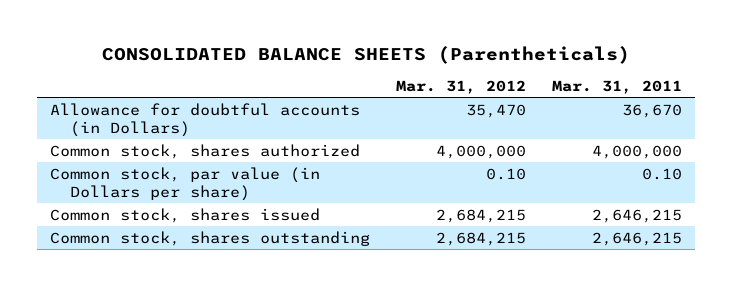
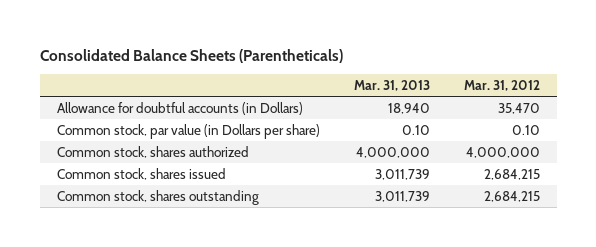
- CONSOLIDATED BALANCE SHEETS (Parentheticals)
+ Consolidated Balance Sheets (Parentheticals)
- | Mar. 31, 2012 | Mar. 31, 2011
+ | Mar. 31, 2013 | Mar. 31, 2012
moved down: Common stock, shares authorized | 4,000,000 | 4,000,000

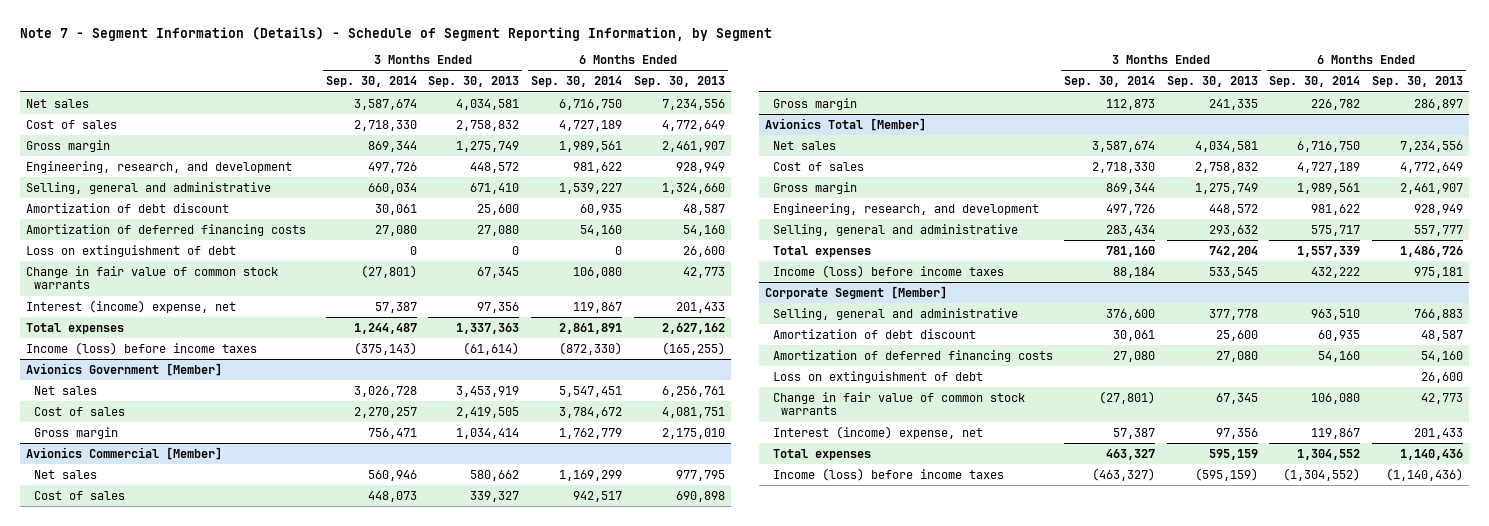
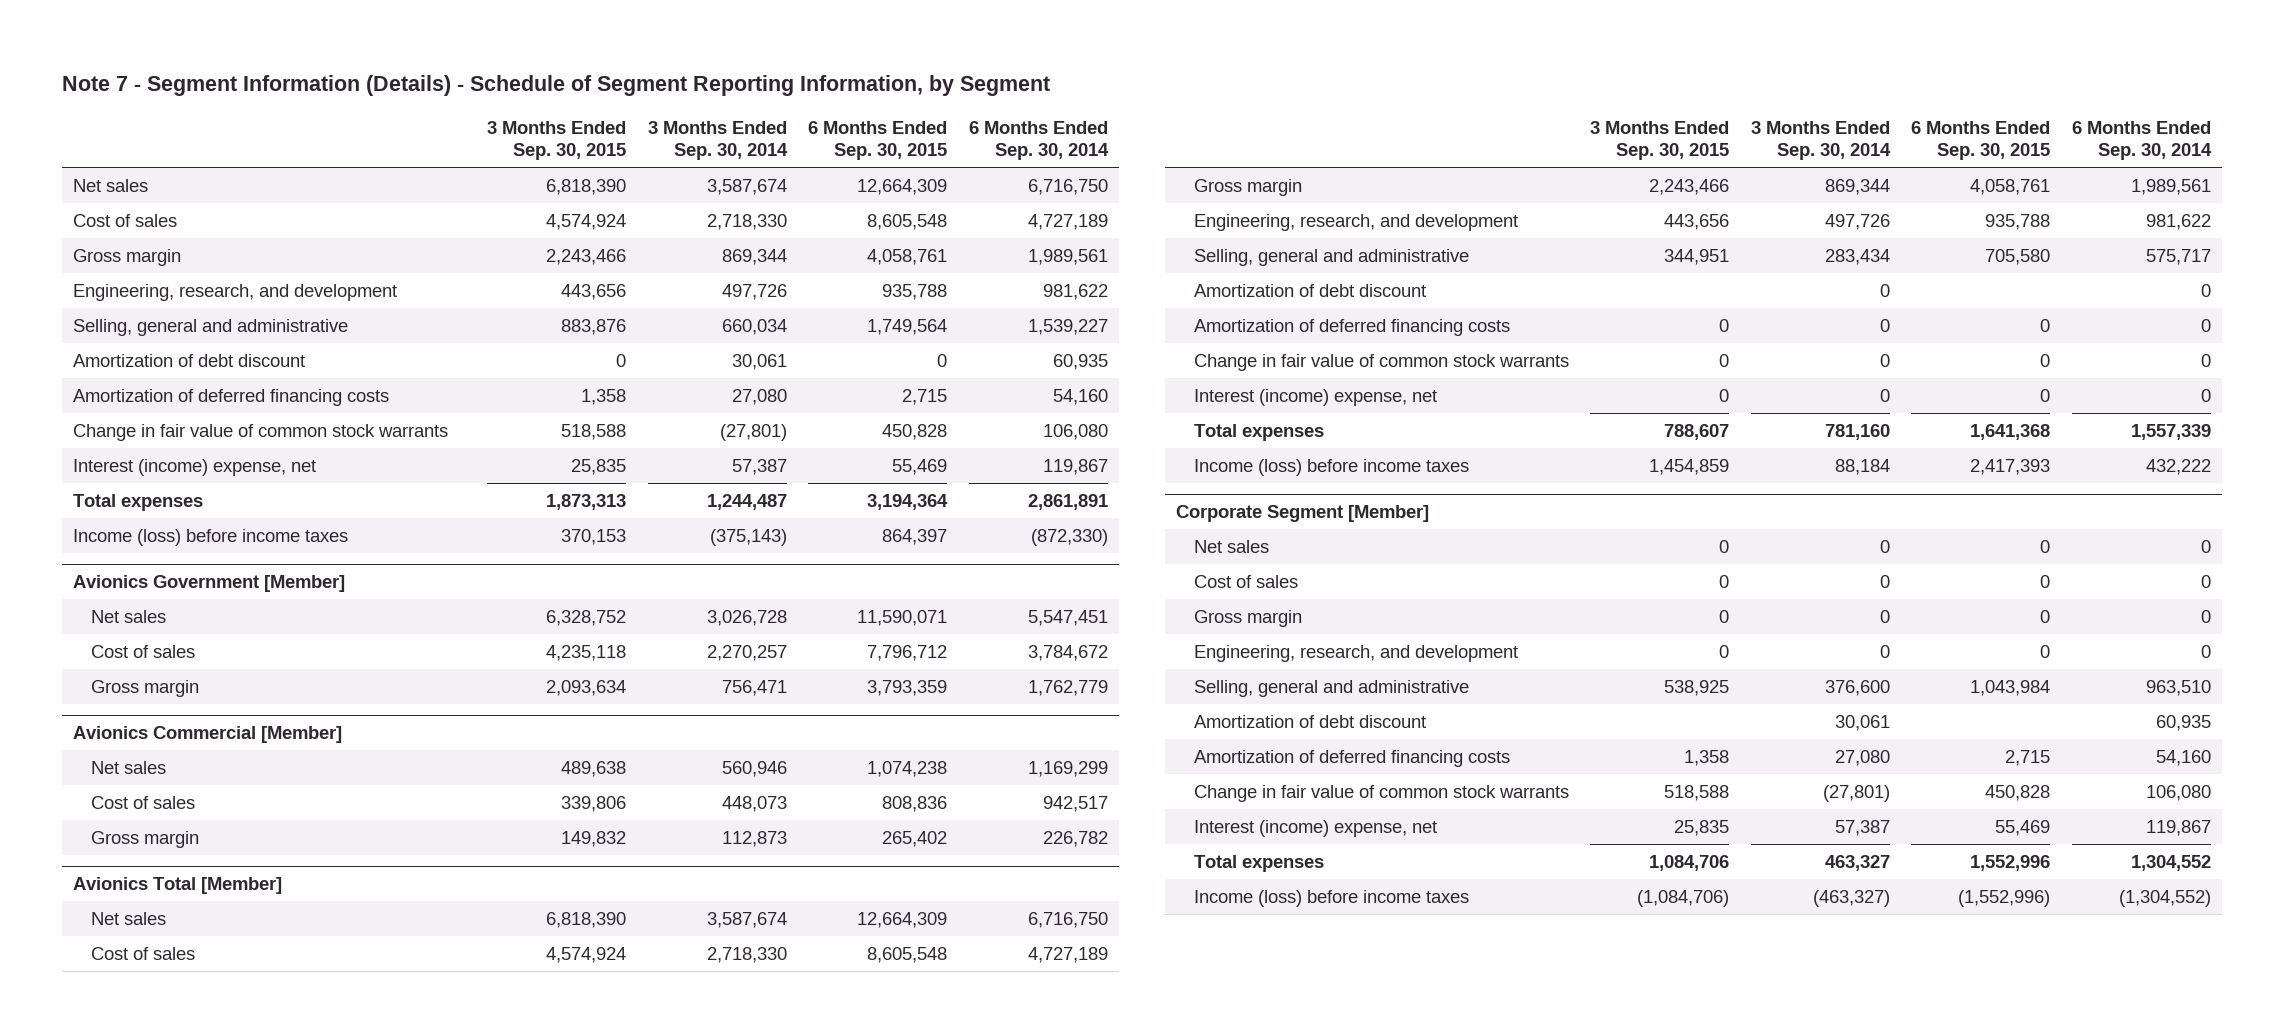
- | 3 Months Ended Sep. 30, 2014 | 3 Months Ended Sep. 30, 2013 | 6 Months Ended Sep. 30, 2014 | 6 Months Ended Sep. 30, 2013
+ | 3 Months Ended Sep. 30, 2015 | 3 Months Ended Sep. 30, 2014 | 6 Months Ended Sep. 30, 2015 | 6 Months Ended Sep. 30, 2014
- Loss on extinguishment of debt | 0 | 0 | 0 | 26,600
@ Avionics Total [Member]
+ Amortization of debt discount | | 0 | | 0
+ Amortization of deferred financing costs | 0 | 0 | 0 | 0
+ Change in fair value of common stock warrants | 0 | 0 | 0 | 0
+ Interest (income) expense, net | 0 | 0 | 0 | 0
@ Corporate Segment [Member]
+ Net sales | 0 | 0 | 0 | 0
+ Cost of sales | 0 | 0 | 0 | 0
+ Gross margin | 0 | 0 | 0 | 0
+ Engineering, research, and development | 0 | 0 | 0 | 0
- Loss on extinguishment of debt | | | | 26,600

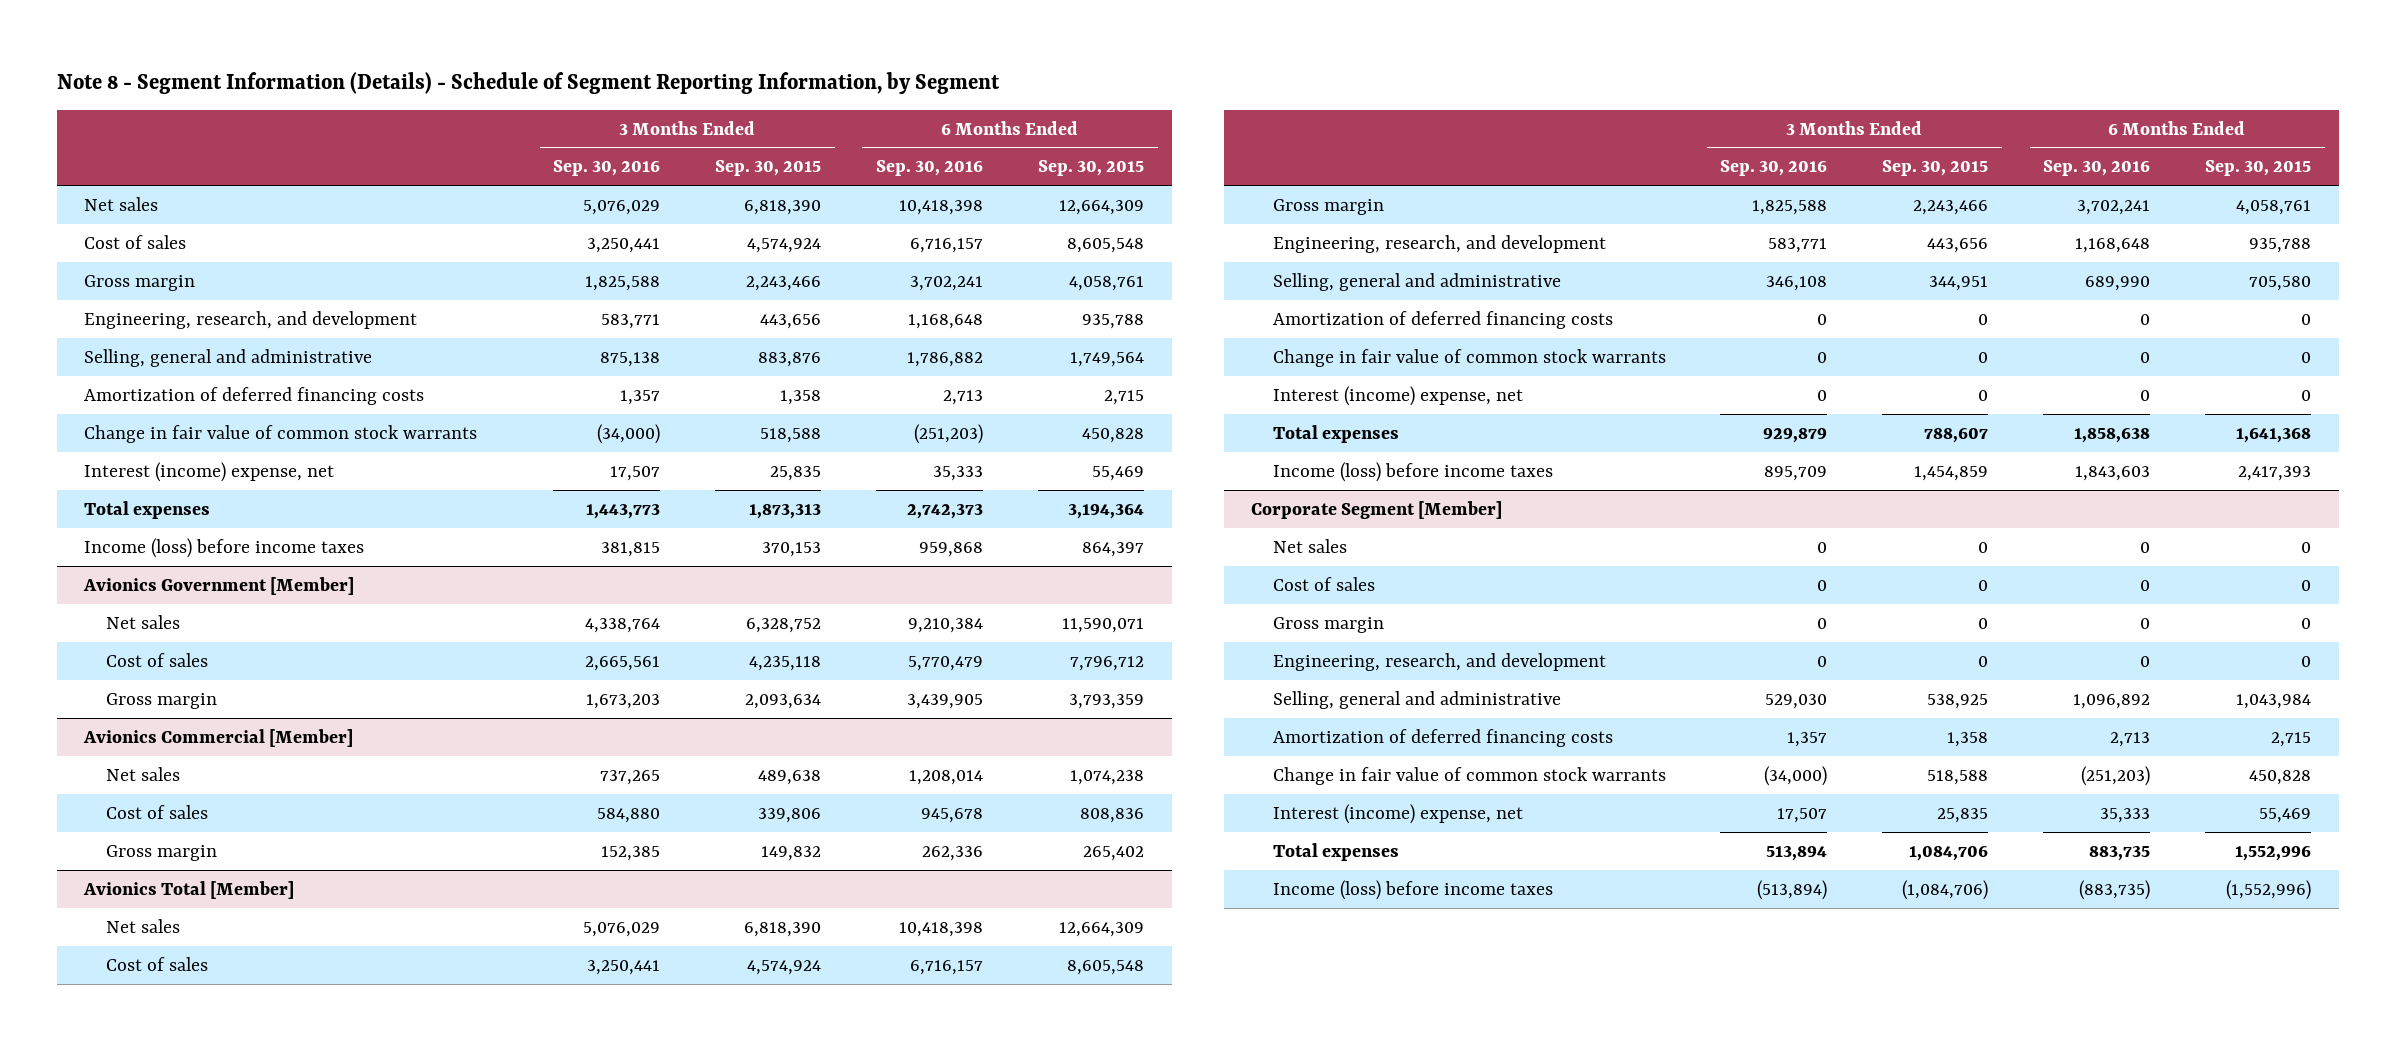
- Note 7 - Segment Information (Details) - Schedule of Segment Reporting Information, by Segment
+ Note 8 - Segment Information (Details) - Schedule of Segment Reporting Information, by Segment
- | 3 Months Ended Sep. 30, 2015 | 3 Months Ended Sep. 30, 2014 | 6 Months Ended Sep. 30, 2015 | 6 Months Ended Sep. 30, 2014
+ | 3 Months Ended Sep. 30, 2016 | 3 Months Ended Sep. 30, 2015 | 6 Months Ended Sep. 30, 2016 | 6 Months Ended Sep. 30, 2015
- Amortization of debt discount | 0 | 30,061 | 0 | 60,935
@ Avionics Total [Member]
- Amortization of debt discount | | 0 | | 0
@ Corporate Segment [Member]
- Amortization of debt discount | | 30,061 | | 60,935

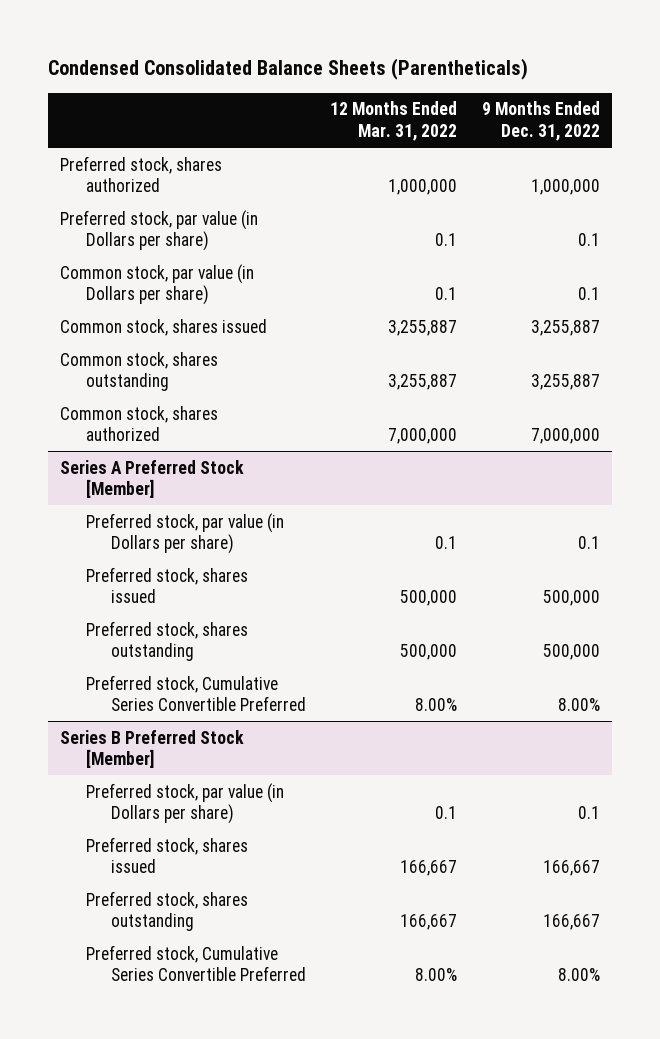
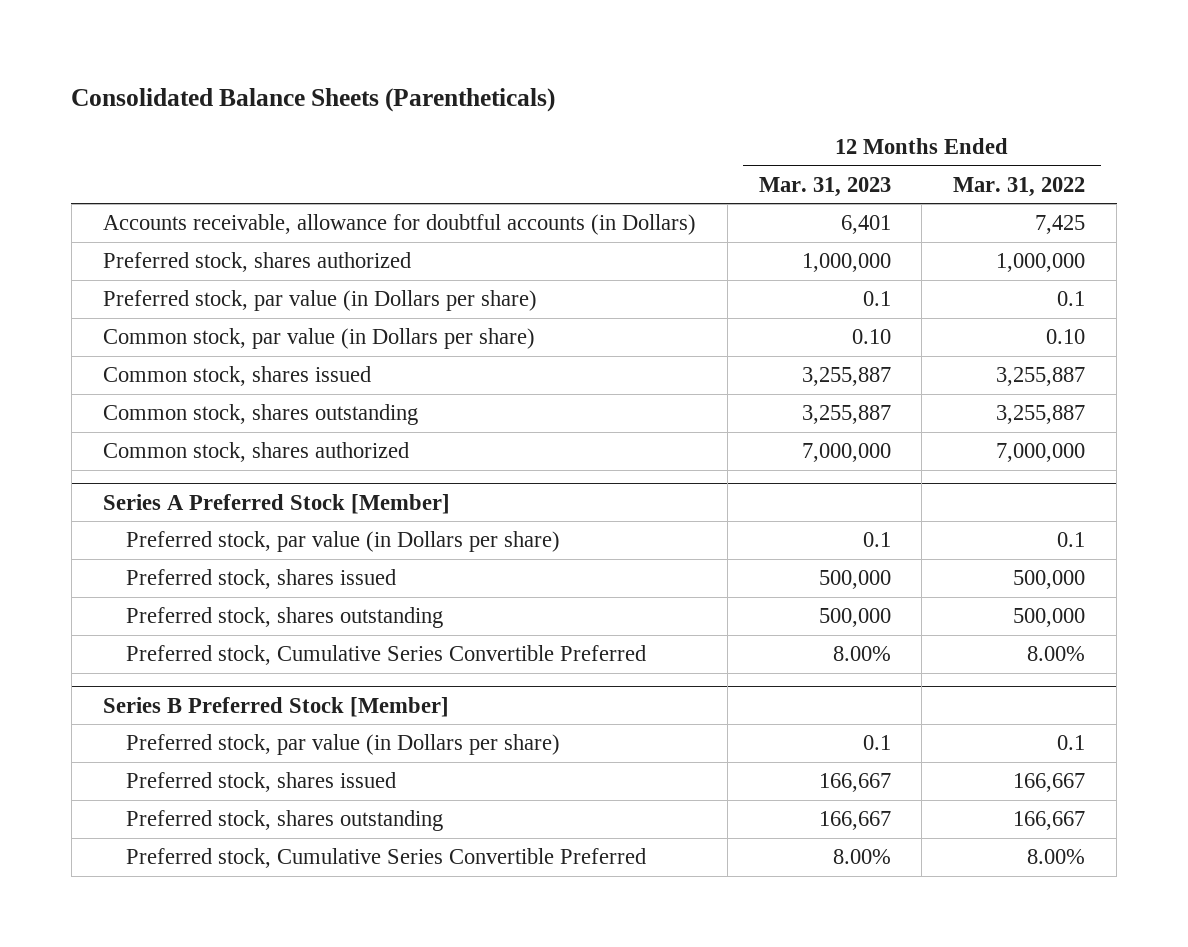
- Condensed Consolidated Balance Sheets (Parentheticals)
+ Consolidated Balance Sheets (Parentheticals)
- | 12 Months Ended Mar. 31, 2022 | 9 Months Ended Dec. 31, 2022
+ | 12 Months Ended Mar. 31, 2023 | 12 Months Ended Mar. 31, 2022
+ Accounts receivable, allowance for doubtful accounts (in Dollars) | 6,401 | 7,425
- Common stock, par value (in Dollars per share) | 0.1 | 0.1
+ Common stock, par value (in Dollars per share) | 0.10 | 0.10

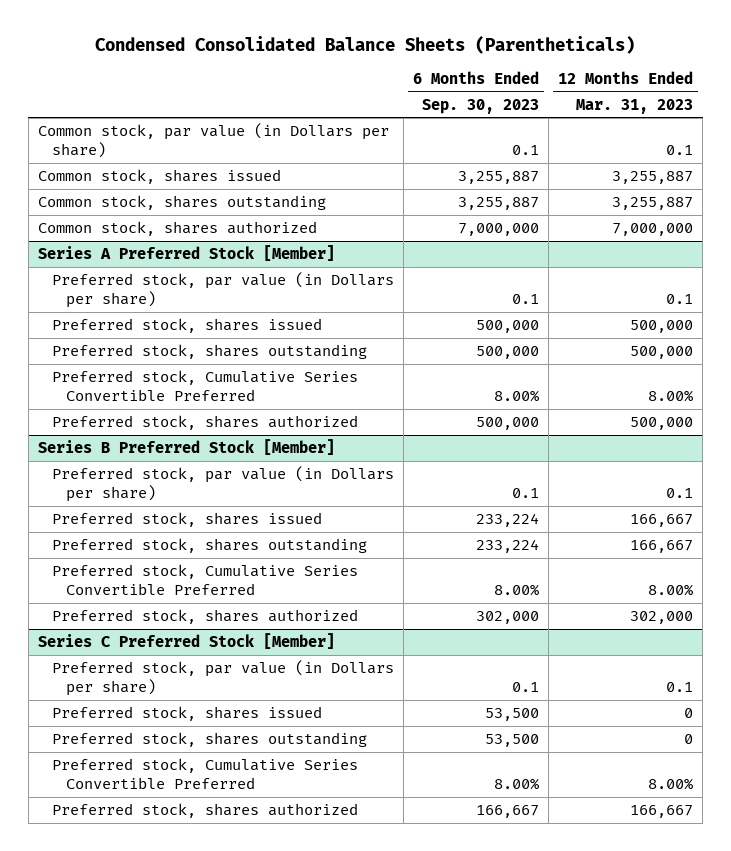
- Consolidated Balance Sheets (Parentheticals)
+ Condensed Consolidated Balance Sheets (Parentheticals)
- | 12 Months Ended Mar. 31, 2023 | 12 Months Ended Mar. 31, 2022
+ | 6 Months Ended Sep. 30, 2023 | 12 Months Ended Mar. 31, 2023
- Accounts receivable, allowance for doubtful accounts (in Dollars) | 6,401 | 7,425
- Preferred stock, shares authorized | 1,000,000 | 1,000,000
- Preferred stock, par value (in Dollars per share) | 0.1 | 0.1
- Common stock, par value (in Dollars per share) | 0.10 | 0.10
+ Common stock, par value (in Dollars per share) | 0.1 | 0.1
@ Series A Preferred Stock [Member]
+ Preferred stock, shares authorized | 500,000 | 500,000
@ Series B Preferred Stock [Member]
+ Preferred stock, shares authorized | 302,000 | 302,000
+ Series C Preferred Stock [Member]
+ Preferred stock, par value (in Dollars per share) | 0.1 | 0.1
+ Preferred stock, shares issued | 53,500 | 0
+ Preferred stock, shares outstanding | 53,500 | 0
+ Preferred stock, Cumulative Series Convertible Preferred | 8.00% | 8.00%
+ Preferred stock, shares authorized | 166,667 | 166,667

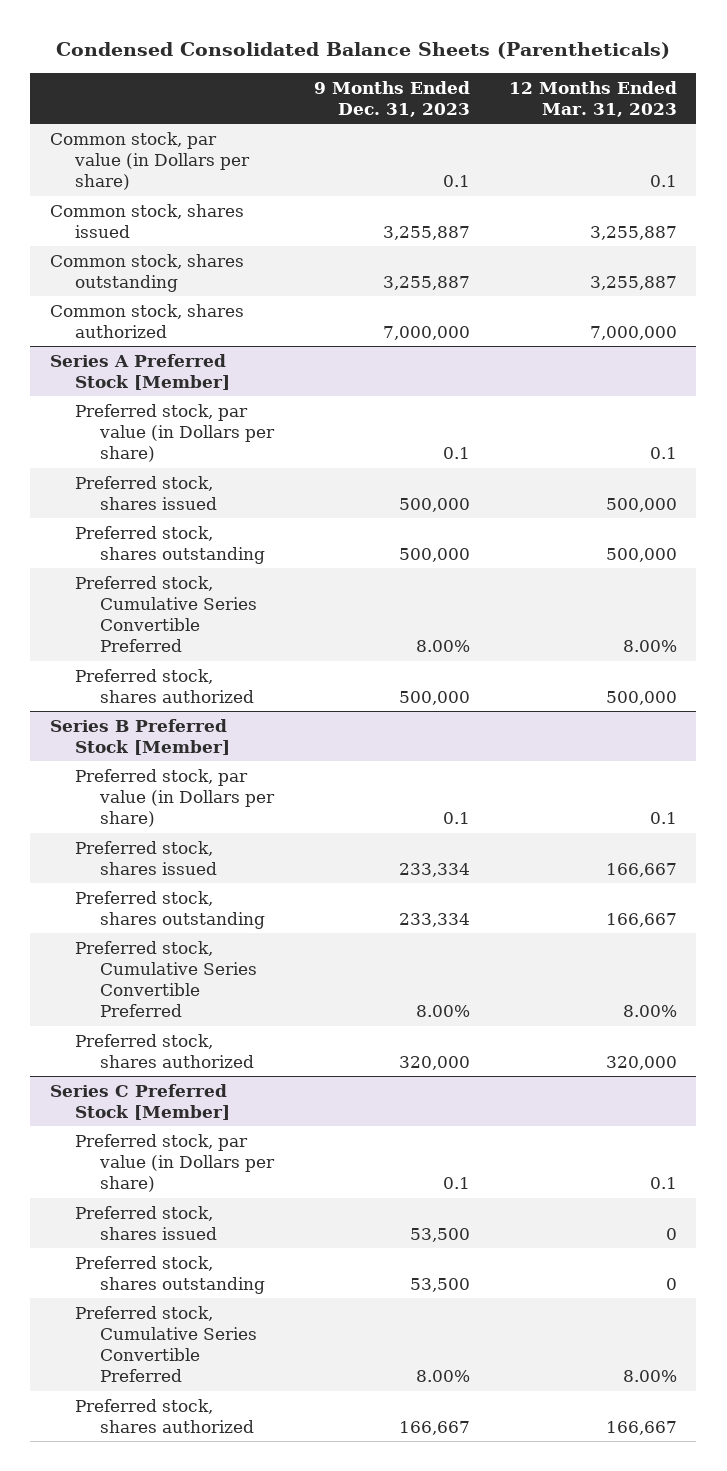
- | 6 Months Ended Sep. 30, 2023 | 12 Months Ended Mar. 31, 2023
+ | 9 Months Ended Dec. 31, 2023 | 12 Months Ended Mar. 31, 2023
@ Series B Preferred Stock [Member]
- Preferred stock, shares authorized | 302,000 | 302,000
+ Preferred stock, shares authorized | 320,000 | 320,000

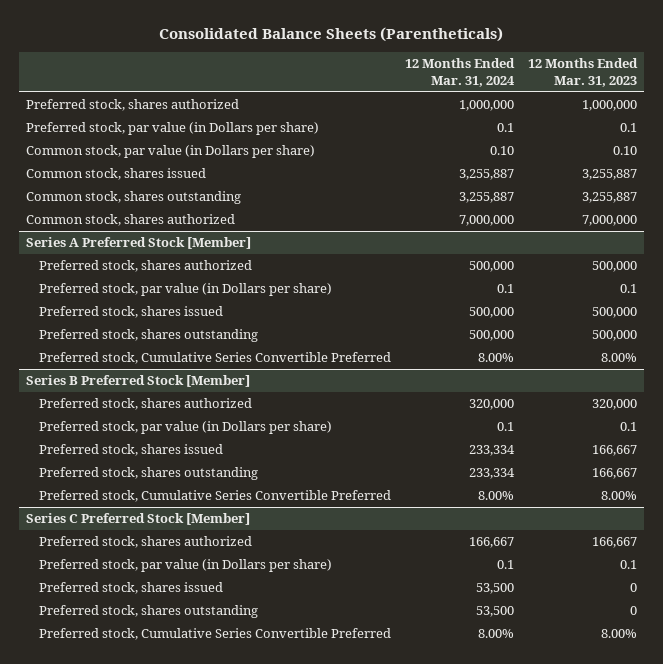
- Condensed Consolidated Balance Sheets (Parentheticals)
+ Consolidated Balance Sheets (Parentheticals)
- | 9 Months Ended Dec. 31, 2023 | 12 Months Ended Mar. 31, 2023
+ | 12 Months Ended Mar. 31, 2024 | 12 Months Ended Mar. 31, 2023
- Common stock, par value (in Dollars per share) | 0.1 | 0.1
+ Preferred stock, shares authorized | 1,000,000 | 1,000,000
+ Preferred stock, par value (in Dollars per share) | 0.1 | 0.1
+ Common stock, par value (in Dollars per share) | 0.10 | 0.10
@ Series A Preferred Stock [Member]
moved up: Preferred stock, shares authorized | 500,000 | 500,000
@ Series B Preferred Stock [Member]
moved up: Preferred stock, shares authorized | 320,000 | 320,000
@ Series C Preferred Stock [Member]
moved up: Preferred stock, shares authorized | 166,667 | 166,667

